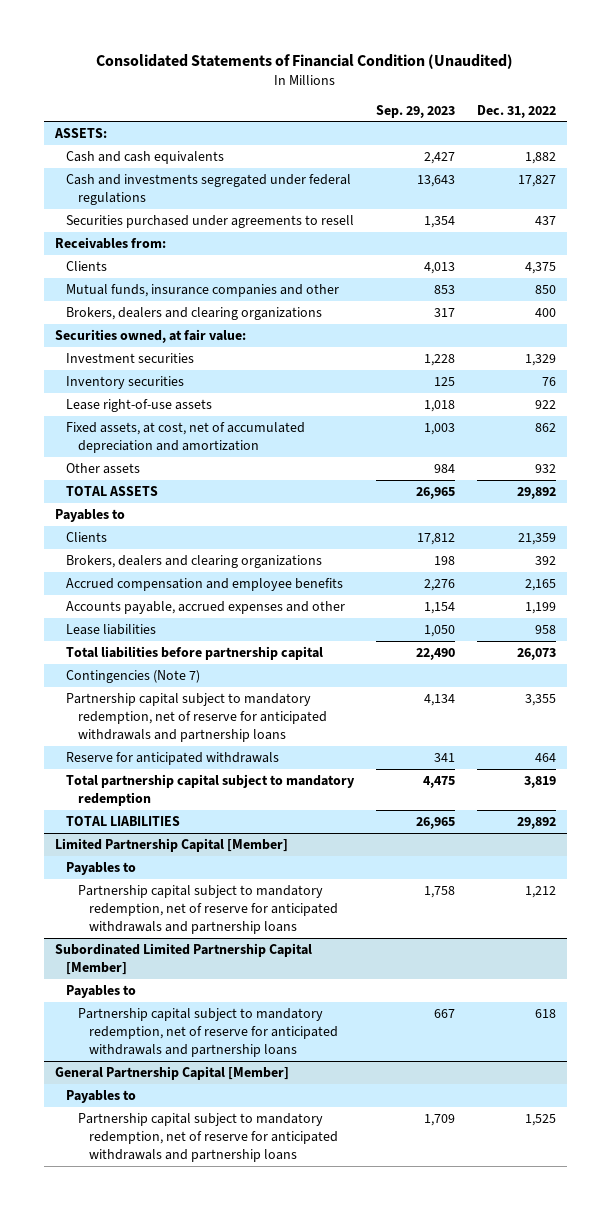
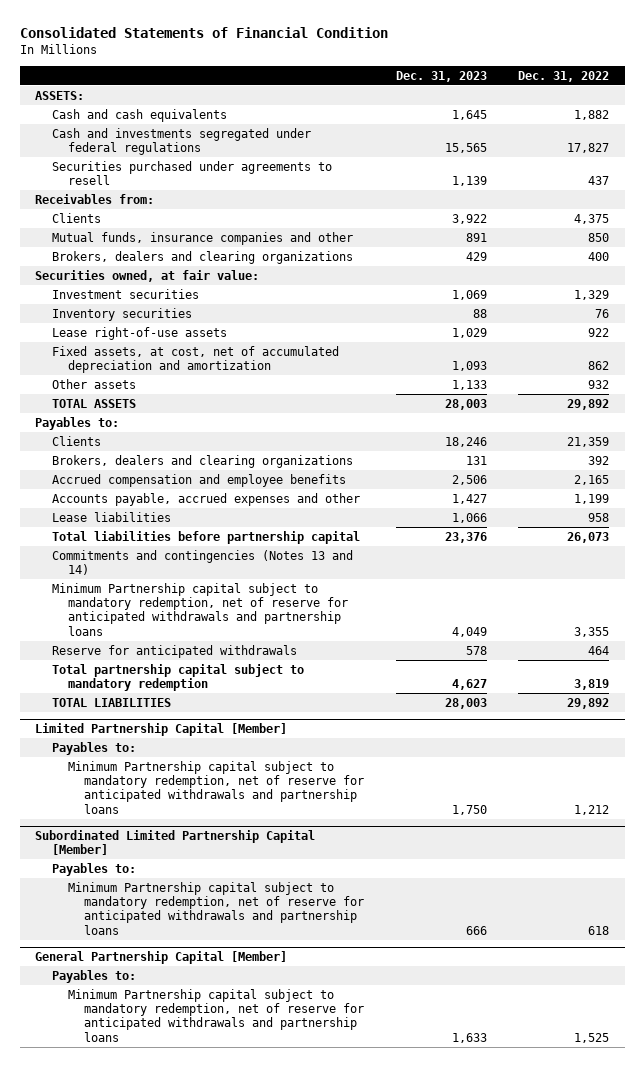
- Consolidated Statements of Financial Condition (Unaudited)
+ Consolidated Statements of Financial Condition
- | Sep. 29, 2023 | Dec. 31, 2022
+ | Dec. 31, 2023 | Dec. 31, 2022
- Payables to
+ Payables to:
- Contingencies (Note 7)
- Partnership capital subject to mandatory redemption, net of reserve for anticipated withdrawals and partnership loans | 4,134 | 3,355
+ Commitments and contingencies (Notes 13 and 14)
+ Minimum Partnership capital subject to mandatory redemption, net of reserve for anticipated withdrawals and partnership loans | 4,049 | 3,355
@ Limited Partnership Capital [Member]
- Payables to
- Partnership capital subject to mandatory redemption, net of reserve for anticipated withdrawals and partnership loans | 1,758 | 1,212
+ Payables to:
+ Minimum Partnership capital subject to mandatory redemption, net of reserve for anticipated withdrawals and partnership loans | 1,750 | 1,212
@ Subordinated Limited Partnership Capital [Member]
- Payables to
- Partnership capital subject to mandatory redemption, net of reserve for anticipated withdrawals and partnership loans | 667 | 618
+ Payables to:
+ Minimum Partnership capital subject to mandatory redemption, net of reserve for anticipated withdrawals and partnership loans | 666 | 618
@ General Partnership Capital [Member]
- Payables to
- Partnership capital subject to mandatory redemption, net of reserve for anticipated withdrawals and partnership loans | 1,709 | 1,525
+ Payables to:
+ Minimum Partnership capital subject to mandatory redemption, net of reserve for anticipated withdrawals and partnership loans | 1,633 | 1,525

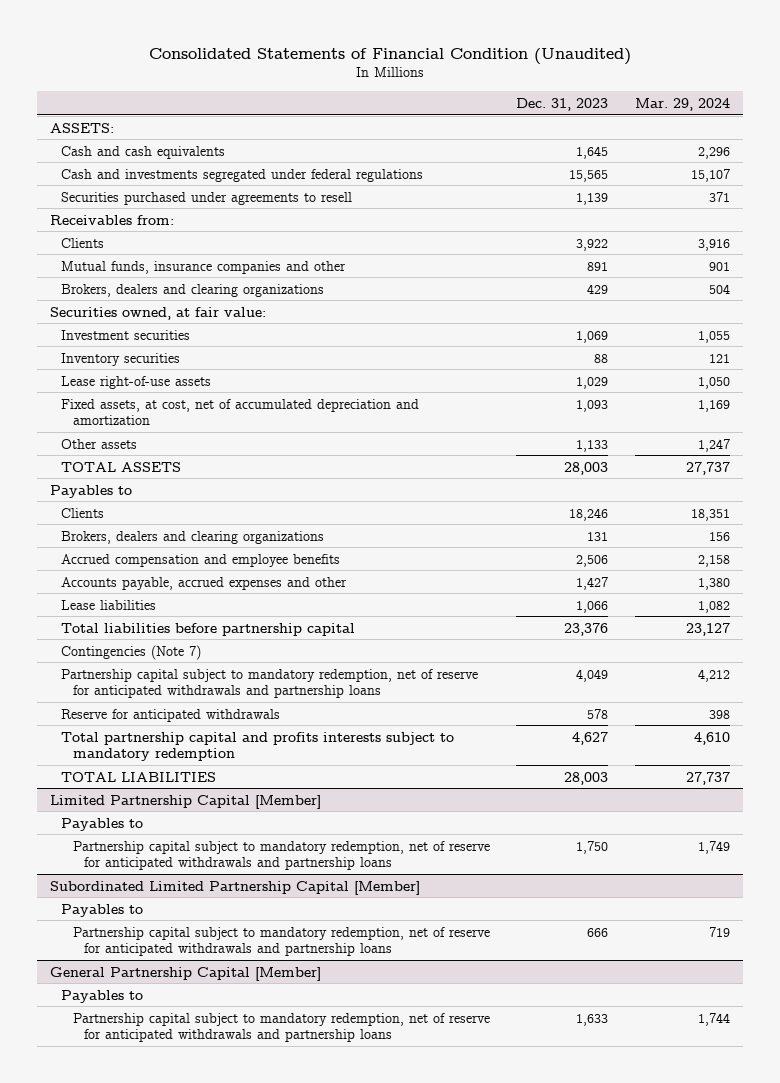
- Consolidated Statements of Financial Condition
+ Consolidated Statements of Financial Condition (Unaudited)
- | Dec. 31, 2023 | Dec. 31, 2022
+ | Dec. 31, 2023 | Mar. 29, 2024
- Payables to:
+ Payables to
- Commitments and contingencies (Notes 13 and 14)
- Minimum Partnership capital subject to mandatory redemption, net of reserve for anticipated withdrawals and partnership loans | 4,049 | 3,355
+ Contingencies (Note 7)
+ Partnership capital subject to mandatory redemption, net of reserve for anticipated withdrawals and partnership loans | 4,049 | 4,212
- Total partnership capital subject to mandatory redemption | 4,627 | 3,819
+ Total partnership capital and profits interests subject to mandatory redemption | 4,627 | 4,610
@ Limited Partnership Capital [Member]
- Payables to:
- Minimum Partnership capital subject to mandatory redemption, net of reserve for anticipated withdrawals and partnership loans | 1,750 | 1,212
+ Payables to
+ Partnership capital subject to mandatory redemption, net of reserve for anticipated withdrawals and partnership loans | 1,750 | 1,749
@ Subordinated Limited Partnership Capital [Member]
- Payables to:
- Minimum Partnership capital subject to mandatory redemption, net of reserve for anticipated withdrawals and partnership loans | 666 | 618
+ Payables to
+ Partnership capital subject to mandatory redemption, net of reserve for anticipated withdrawals and partnership loans | 666 | 719
@ General Partnership Capital [Member]
- Payables to:
- Minimum Partnership capital subject to mandatory redemption, net of reserve for anticipated withdrawals and partnership loans | 1,633 | 1,525
+ Payables to
+ Partnership capital subject to mandatory redemption, net of reserve for anticipated withdrawals and partnership loans | 1,633 | 1,744

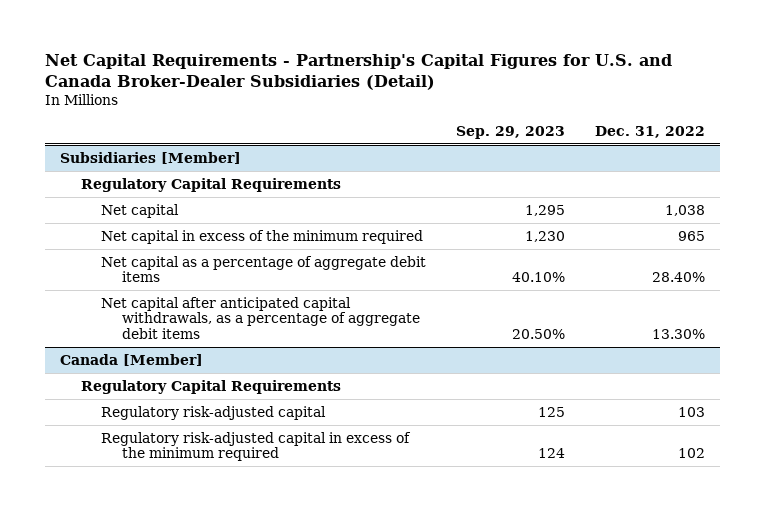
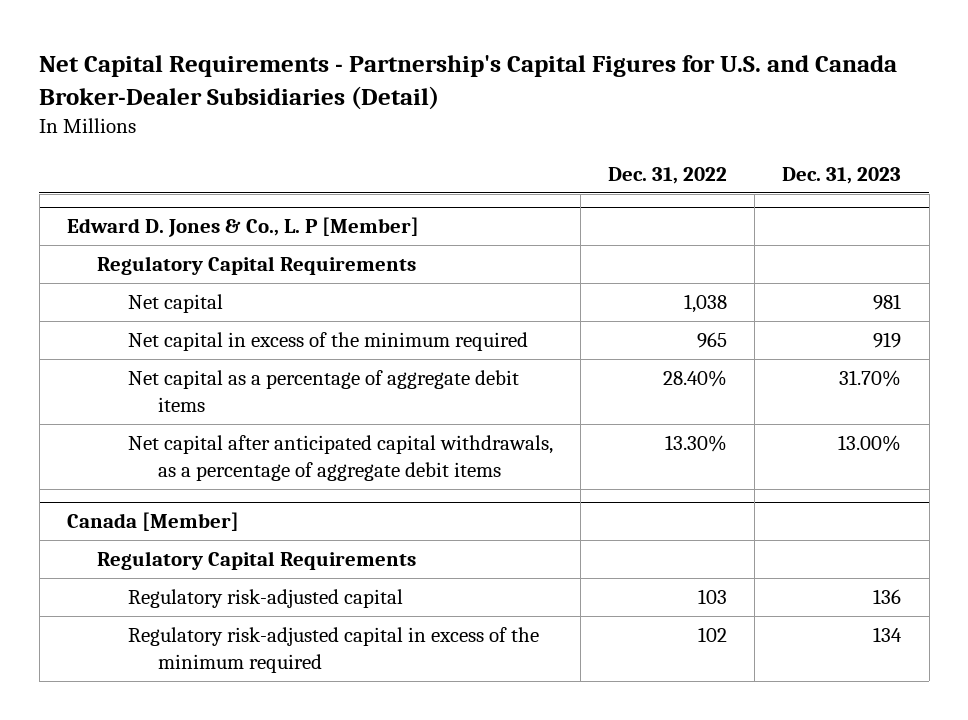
- | Sep. 29, 2023 | Dec. 31, 2022
+ | Dec. 31, 2022 | Dec. 31, 2023
- Subsidiaries [Member]
+ Edward D. Jones & Co., L. P [Member]

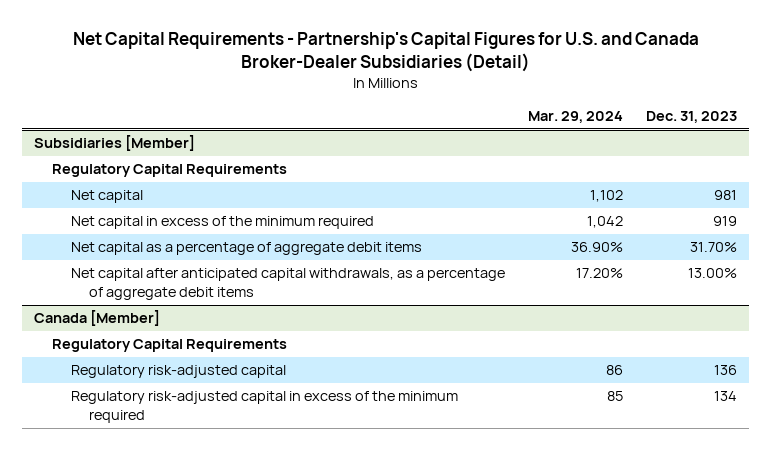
- | Dec. 31, 2022 | Dec. 31, 2023
+ | Mar. 29, 2024 | Dec. 31, 2023
- Edward D. Jones & Co., L. P [Member]
+ Subsidiaries [Member]

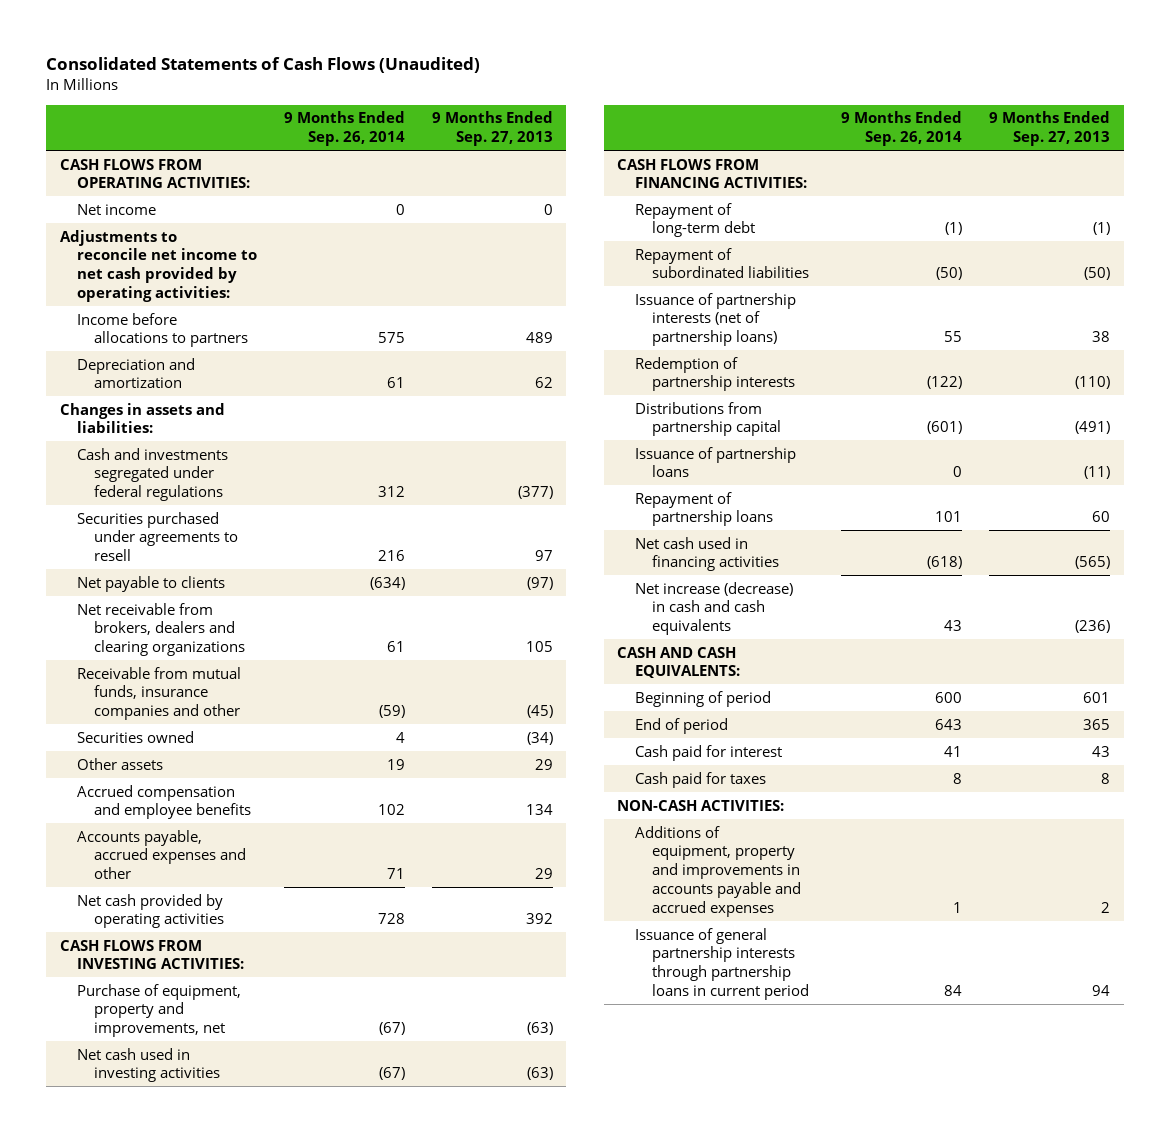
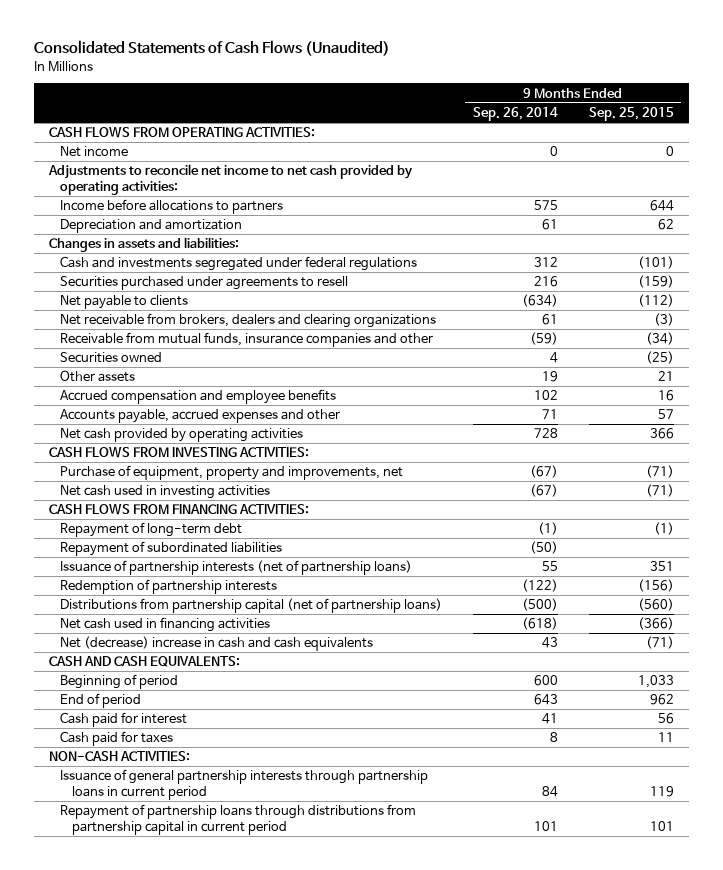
- | 9 Months Ended Sep. 26, 2014 | 9 Months Ended Sep. 27, 2013
+ | 9 Months Ended Sep. 26, 2014 | 9 Months Ended Sep. 25, 2015
- Distributions from partnership capital | (601) | (491)
- Issuance of partnership loans | 0 | (11)
- Repayment of partnership loans | 101 | 60
+ Distributions from partnership capital (net of partnership loans) | (500) | (560)
- Net increase (decrease) in cash and cash equivalents | 43 | (236)
+ Net (decrease) increase in cash and cash equivalents | 43 | (71)
- Additions of equipment, property and improvements in accounts payable and accrued expenses | 1 | 2
+ Repayment of partnership loans through distributions from partnership capital in current period | 101 | 101

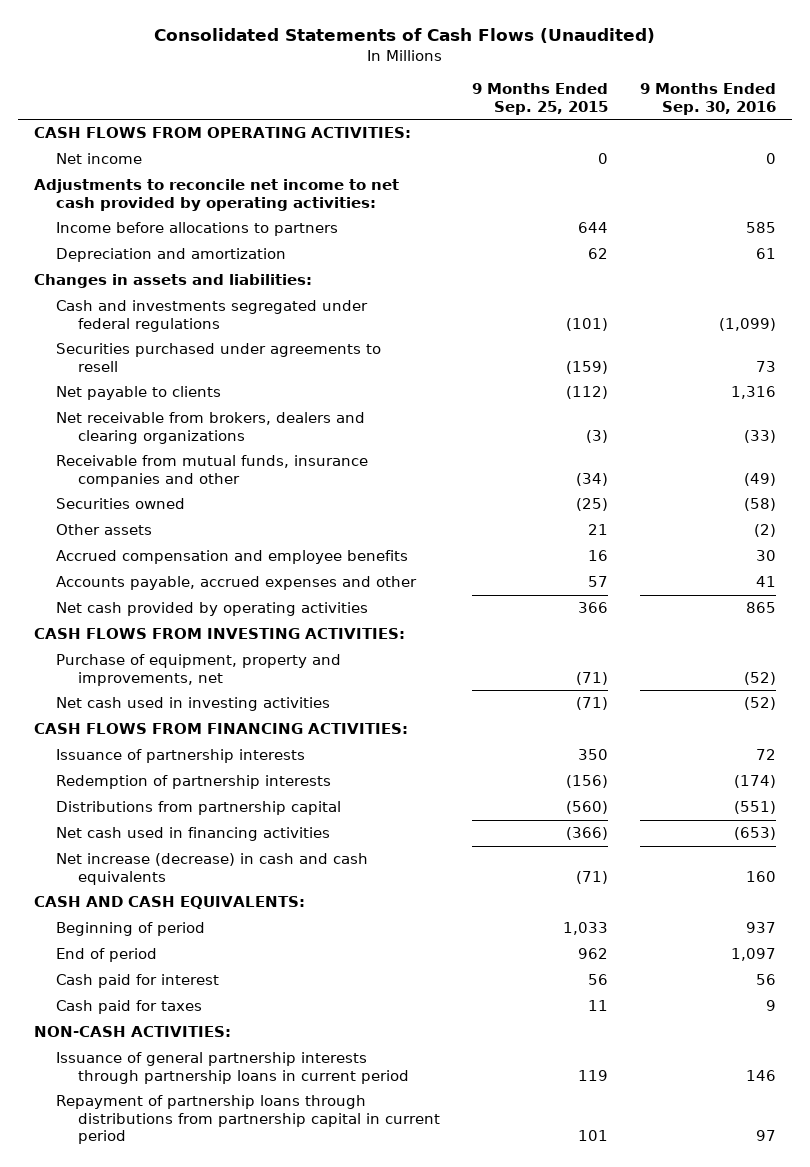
- | 9 Months Ended Sep. 26, 2014 | 9 Months Ended Sep. 25, 2015
+ | 9 Months Ended Sep. 25, 2015 | 9 Months Ended Sep. 30, 2016
- Repayment of long-term debt | (1) | (1)
- Repayment of subordinated liabilities | (50) |
- Issuance of partnership interests (net of partnership loans) | 55 | 351
+ Issuance of partnership interests | 350 | 72
- Distributions from partnership capital (net of partnership loans) | (500) | (560)
+ Distributions from partnership capital | (560) | (551)
- Net (decrease) increase in cash and cash equivalents | 43 | (71)
+ Net increase (decrease) in cash and cash equivalents | (71) | 160

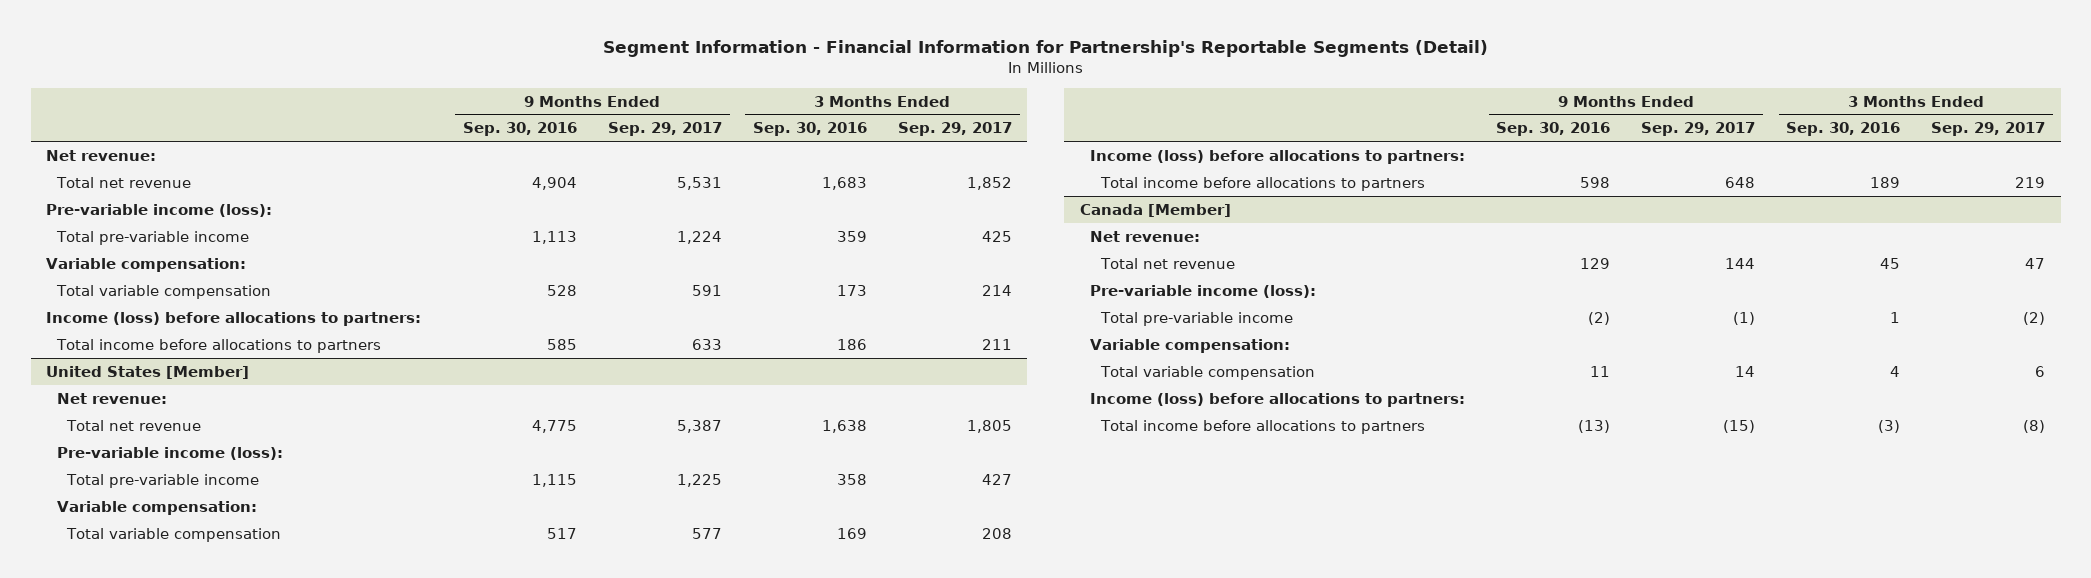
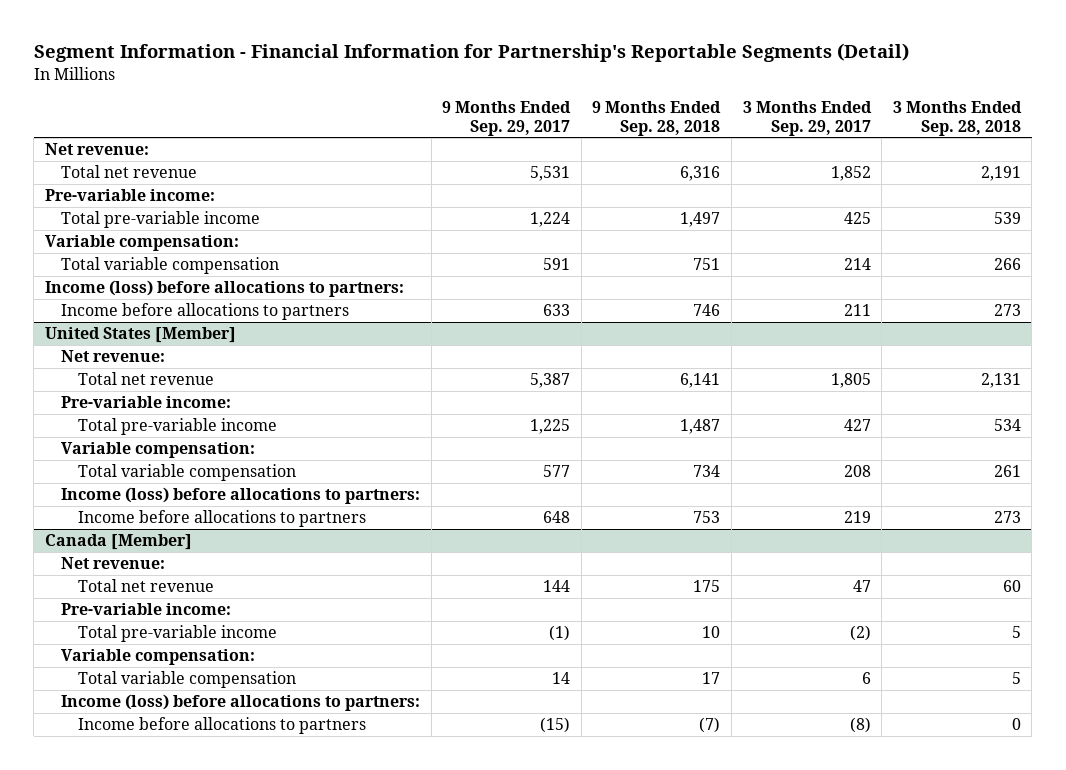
- | 9 Months Ended Sep. 30, 2016 | 9 Months Ended Sep. 29, 2017 | 3 Months Ended Sep. 30, 2016 | 3 Months Ended Sep. 29, 2017
+ | 9 Months Ended Sep. 29, 2017 | 9 Months Ended Sep. 28, 2018 | 3 Months Ended Sep. 29, 2017 | 3 Months Ended Sep. 28, 2018
- Pre-variable income (loss):
+ Pre-variable income:
- Total income before allocations to partners | 585 | 633 | 186 | 211
+ Income before allocations to partners | 633 | 746 | 211 | 273
@ United States [Member]
- Pre-variable income (loss):
+ Pre-variable income:
- Total income before allocations to partners | 598 | 648 | 189 | 219
+ Income before allocations to partners | 648 | 753 | 219 | 273
@ Canada [Member]
- Pre-variable income (loss):
+ Pre-variable income:
- Total income before allocations to partners | (13) | (15) | (3) | (8)
+ Income before allocations to partners | (15) | (7) | (8) | 0

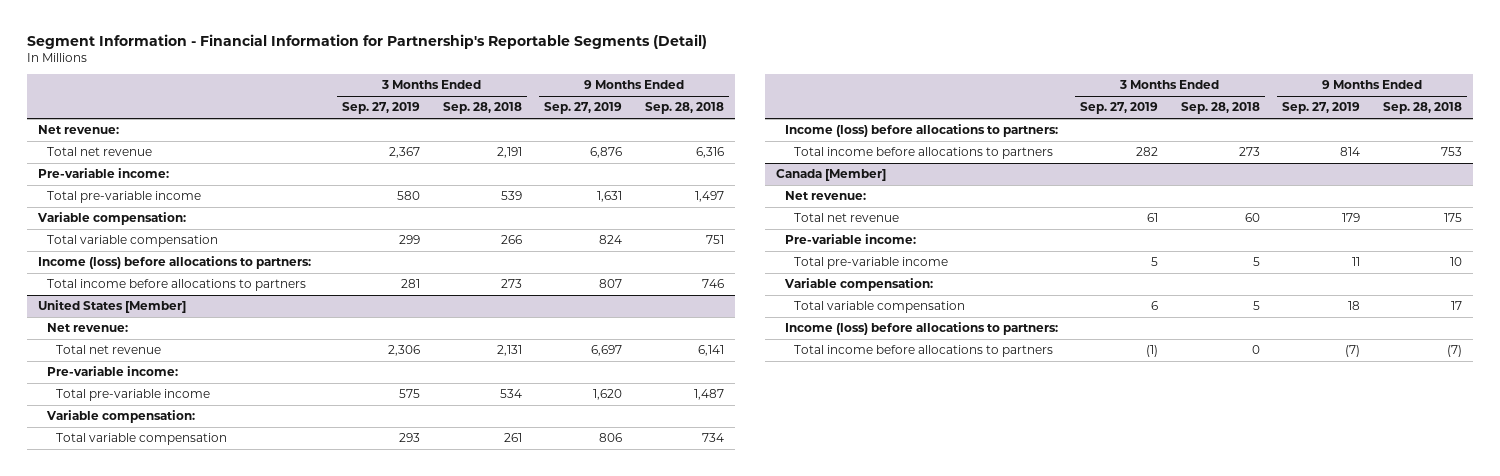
- | 9 Months Ended Sep. 29, 2017 | 9 Months Ended Sep. 28, 2018 | 3 Months Ended Sep. 29, 2017 | 3 Months Ended Sep. 28, 2018
+ | 3 Months Ended Sep. 27, 2019 | 3 Months Ended Sep. 28, 2018 | 9 Months Ended Sep. 27, 2019 | 9 Months Ended Sep. 28, 2018
- Income before allocations to partners | 633 | 746 | 211 | 273
+ Total income before allocations to partners | 281 | 273 | 807 | 746
@ United States [Member]
- Income before allocations to partners | 648 | 753 | 219 | 273
+ Total income before allocations to partners | 282 | 273 | 814 | 753
@ Canada [Member]
- Income before allocations to partners | (15) | (7) | (8) | 0
+ Total income before allocations to partners | (1) | 0 | (7) | (7)

